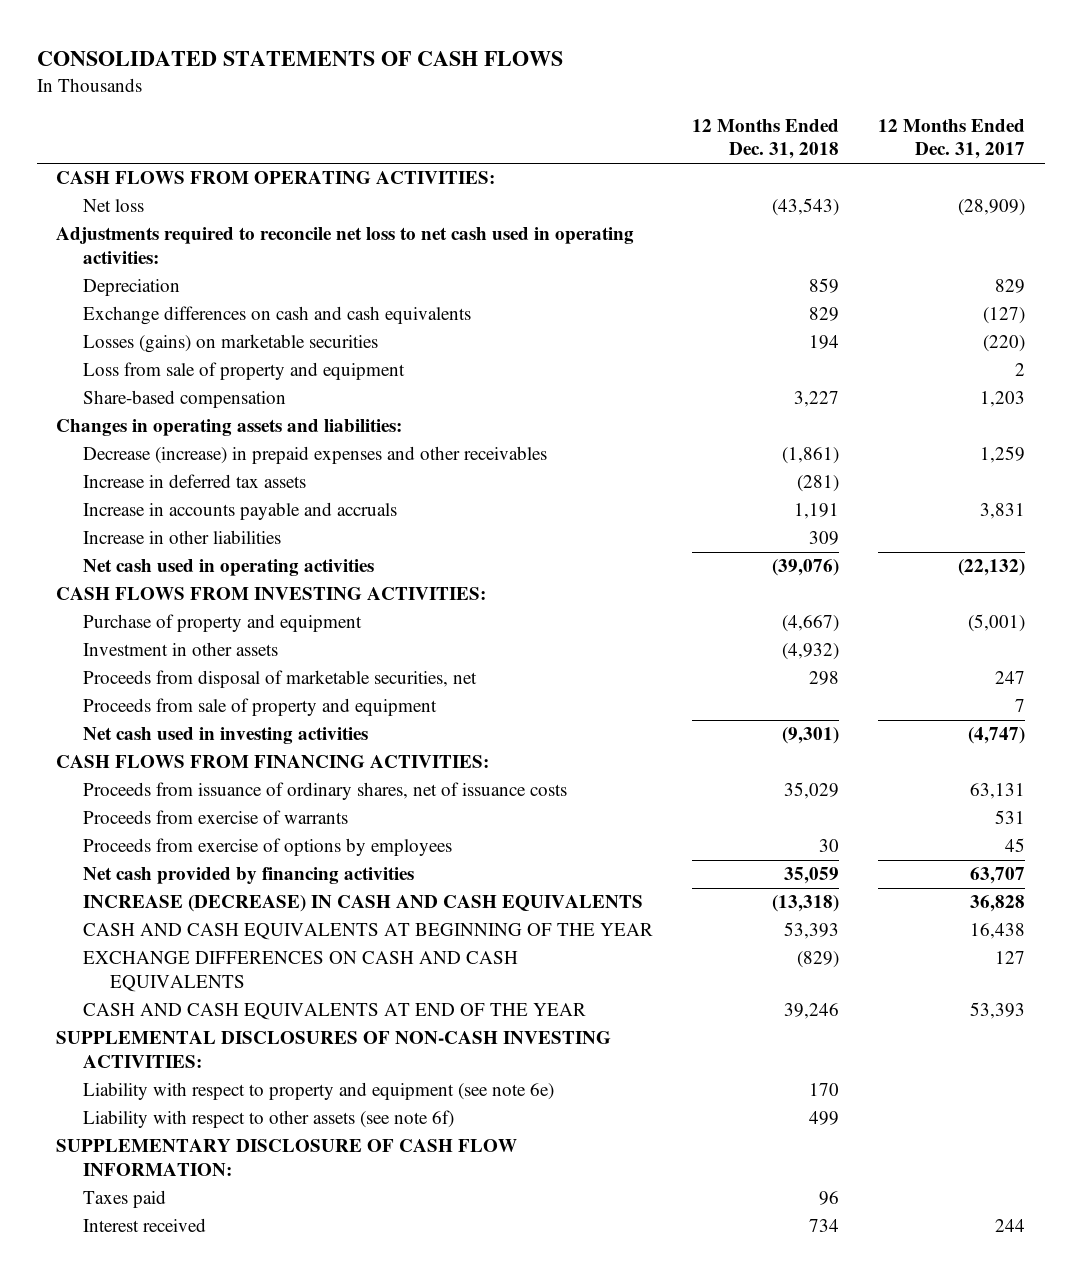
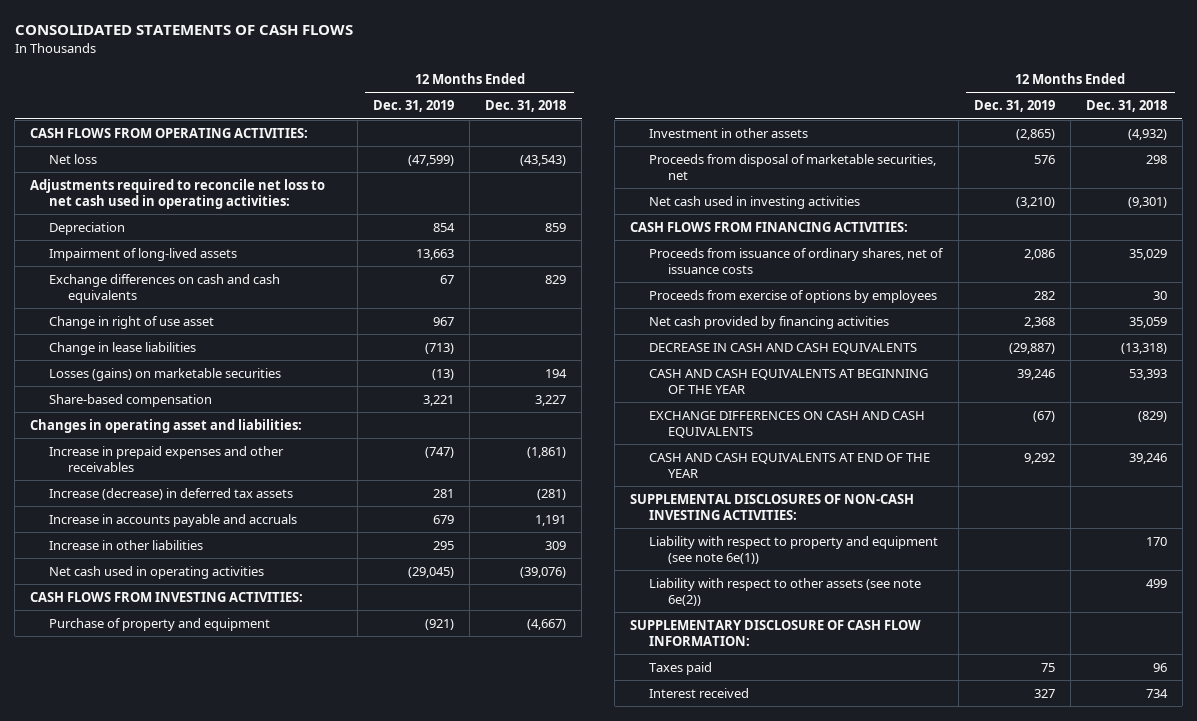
- | 12 Months Ended Dec. 31, 2018 | 12 Months Ended Dec. 31, 2017
+ | 12 Months Ended Dec. 31, 2019 | 12 Months Ended Dec. 31, 2018
+ Impairment of long-lived assets | 13,663 |
+ Change in right of use asset | 967 |
+ Change in lease liabilities | (713) |
- Loss from sale of property and equipment | | 2
- Changes in operating assets and liabilities:
- Decrease (increase) in prepaid expenses and other receivables | (1,861) | 1,259
- Increase in deferred tax assets | (281) |
+ Changes in operating asset and liabilities:
+ Increase in prepaid expenses and other receivables | (747) | (1,861)
+ Increase (decrease) in deferred tax assets | 281 | (281)
- Proceeds from sale of property and equipment | | 7
- Proceeds from exercise of warrants | | 531
- INCREASE (DECREASE) IN CASH AND CASH EQUIVALENTS | (13,318) | 36,828
+ DECREASE IN CASH AND CASH EQUIVALENTS | (29,887) | (13,318)
- Liability with respect to property and equipment (see note 6e) | 170 |
- Liability with respect to other assets (see note 6f) | 499 |
+ Liability with respect to property and equipment (see note 6e(1)) | | 170
+ Liability with respect to other assets (see note 6e(2)) | | 499

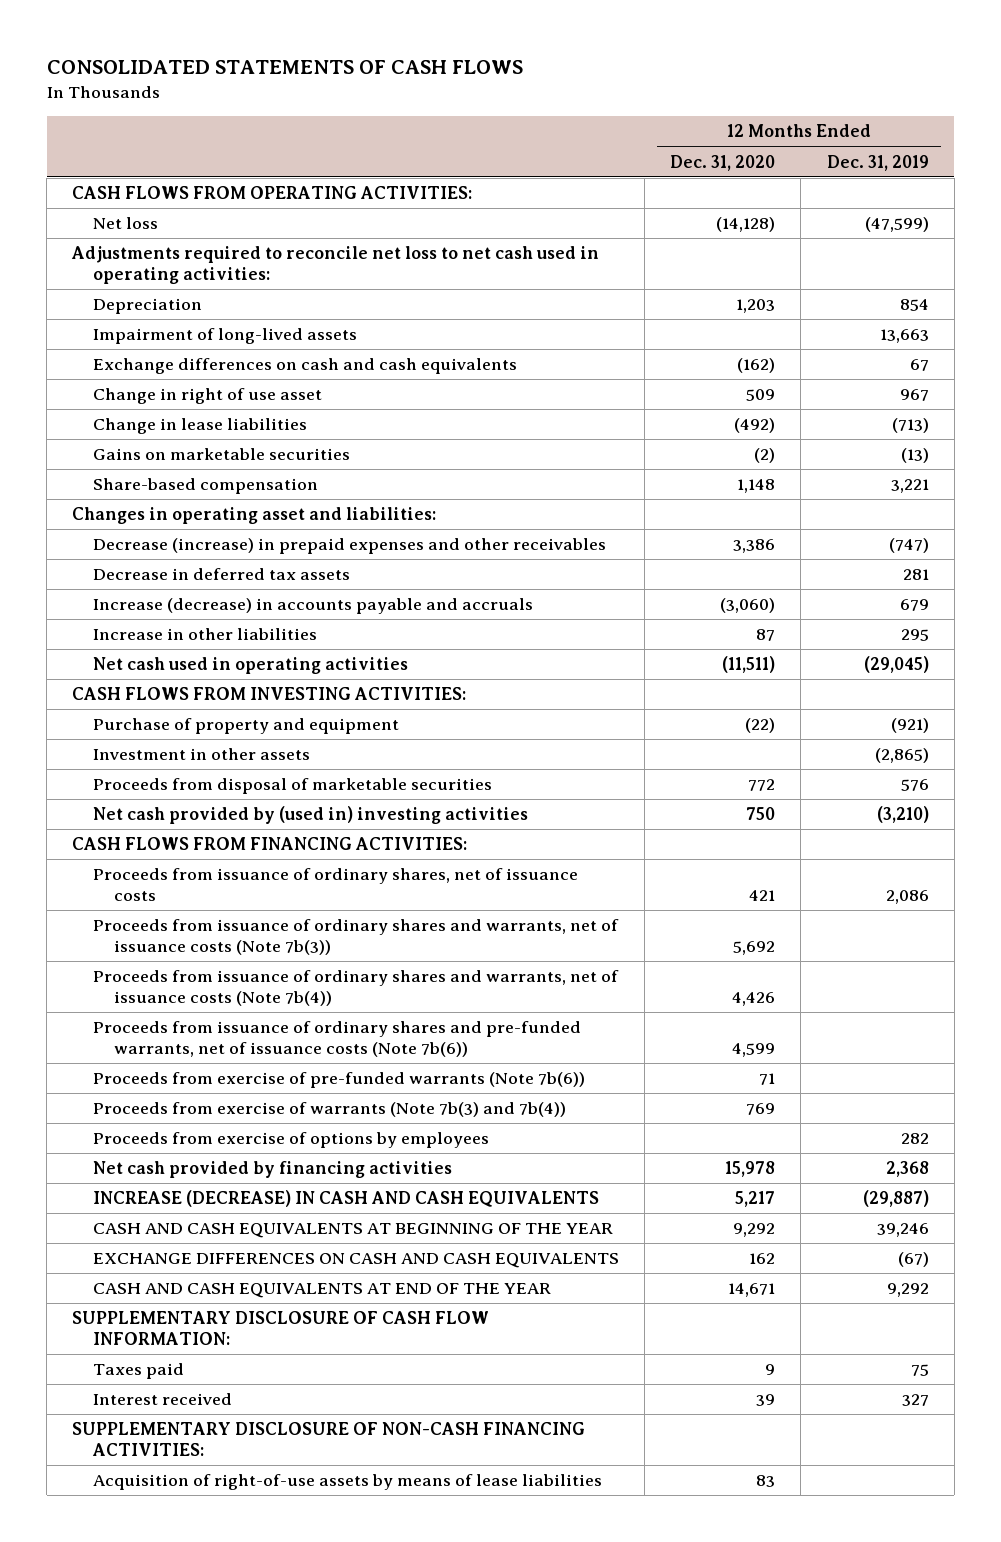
- | 12 Months Ended Dec. 31, 2019 | 12 Months Ended Dec. 31, 2018
+ | 12 Months Ended Dec. 31, 2020 | 12 Months Ended Dec. 31, 2019
- Losses (gains) on marketable securities | (13) | 194
+ Gains on marketable securities | (2) | (13)
- Increase in prepaid expenses and other receivables | (747) | (1,861)
- Increase (decrease) in deferred tax assets | 281 | (281)
- Increase in accounts payable and accruals | 679 | 1,191
+ Decrease (increase) in prepaid expenses and other receivables | 3,386 | (747)
+ Decrease in deferred tax assets | | 281
+ Increase (decrease) in accounts payable and accruals | (3,060) | 679
- Proceeds from disposal of marketable securities, net | 576 | 298
- Net cash used in investing activities | (3,210) | (9,301)
+ Proceeds from disposal of marketable securities | 772 | 576
+ Net cash provided by (used in) investing activities | 750 | (3,210)
+ Proceeds from issuance of ordinary shares and warrants, net of issuance costs (Note 7b(3)) | 5,692 |
+ Proceeds from issuance of ordinary shares and warrants, net of issuance costs (Note 7b(4)) | 4,426 |
+ Proceeds from issuance of ordinary shares and pre-funded warrants, net of issuance costs (Note 7b(6)) | 4,599 |
+ Proceeds from exercise of pre-funded warrants (Note 7b(6)) | 71 |
+ Proceeds from exercise of warrants (Note 7b(3) and 7b(4)) | 769 |
- DECREASE IN CASH AND CASH EQUIVALENTS | (29,887) | (13,318)
+ INCREASE (DECREASE) IN CASH AND CASH EQUIVALENTS | 5,217 | (29,887)
- SUPPLEMENTAL DISCLOSURES OF NON-CASH INVESTING ACTIVITIES:
- Liability with respect to property and equipment (see note 6e(1)) | | 170
- Liability with respect to other assets (see note 6e(2)) | | 499
+ SUPPLEMENTARY DISCLOSURE OF NON-CASH FINANCING ACTIVITIES:
+ Acquisition of right-of-use assets by means of lease liabilities | 83 |

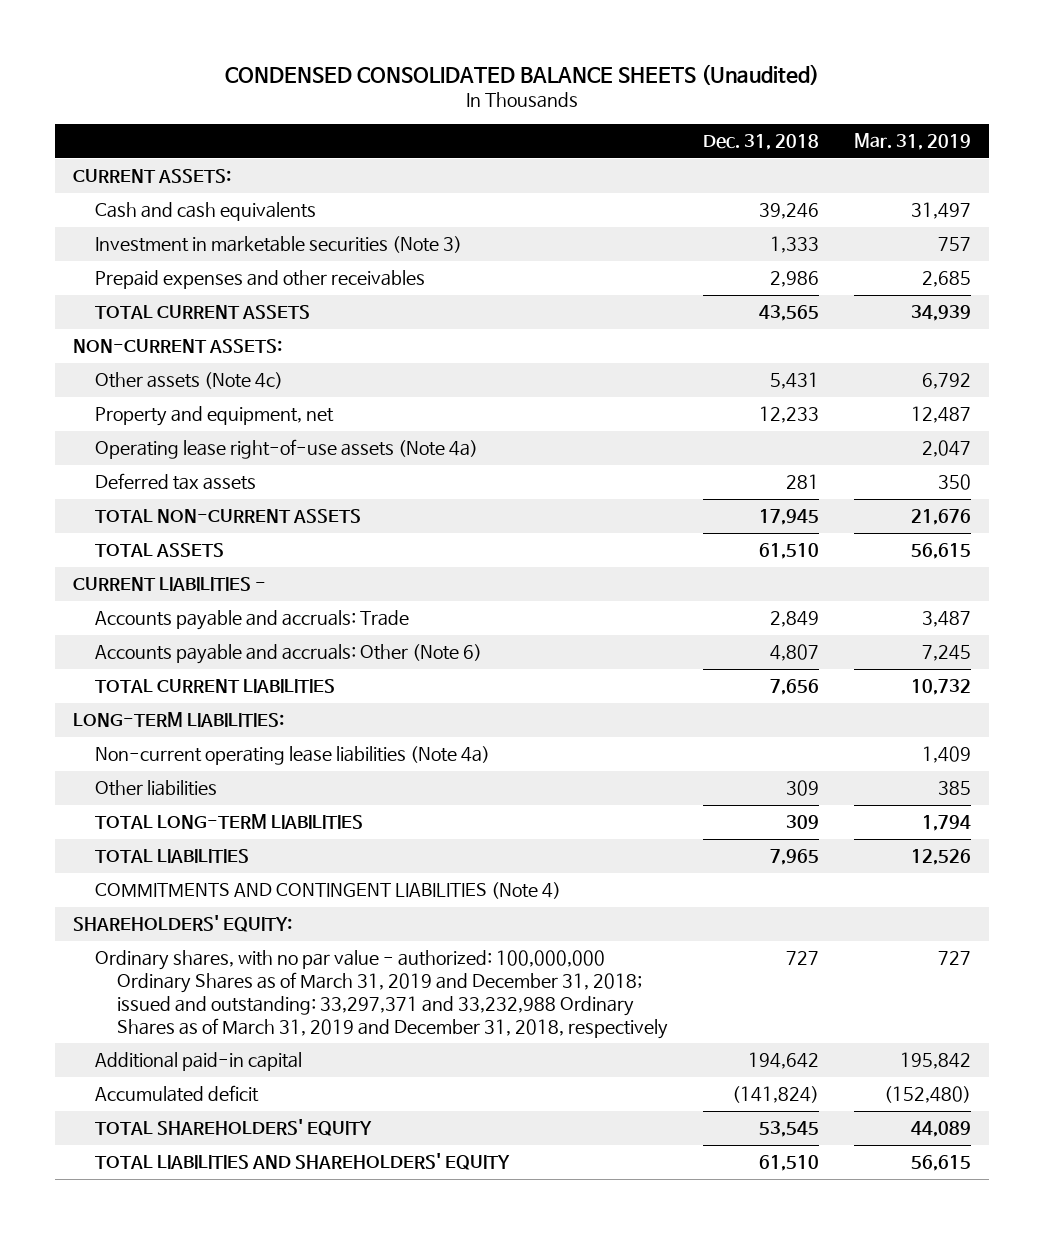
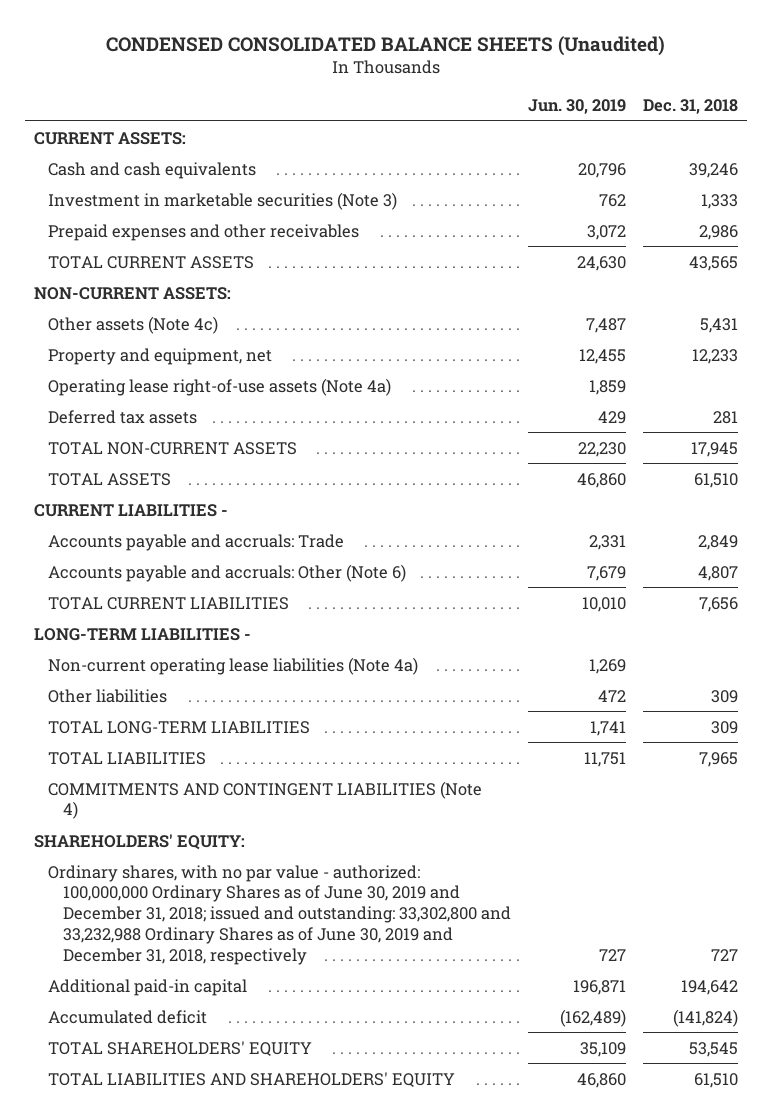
- | Dec. 31, 2018 | Mar. 31, 2019
+ | Jun. 30, 2019 | Dec. 31, 2018
- LONG-TERM LIABILITIES:
+ LONG-TERM LIABILITIES -
- Ordinary shares, with no par value - authorized: 100,000,000 Ordinary Shares as of March 31, 2019 and December 31, 2018; issued and outstanding: 33,297,371 and 33,232,988 Ordinary Shares as of March 31, 2019 and December 31, 2018, respectively | 727 | 727
+ Ordinary shares, with no par value - authorized: 100,000,000 Ordinary Shares as of June 30, 2019 and December 31, 2018; issued and outstanding: 33,302,800 and 33,232,988 Ordinary Shares as of June 30, 2019 and December 31, 2018, respectively | 727 | 727

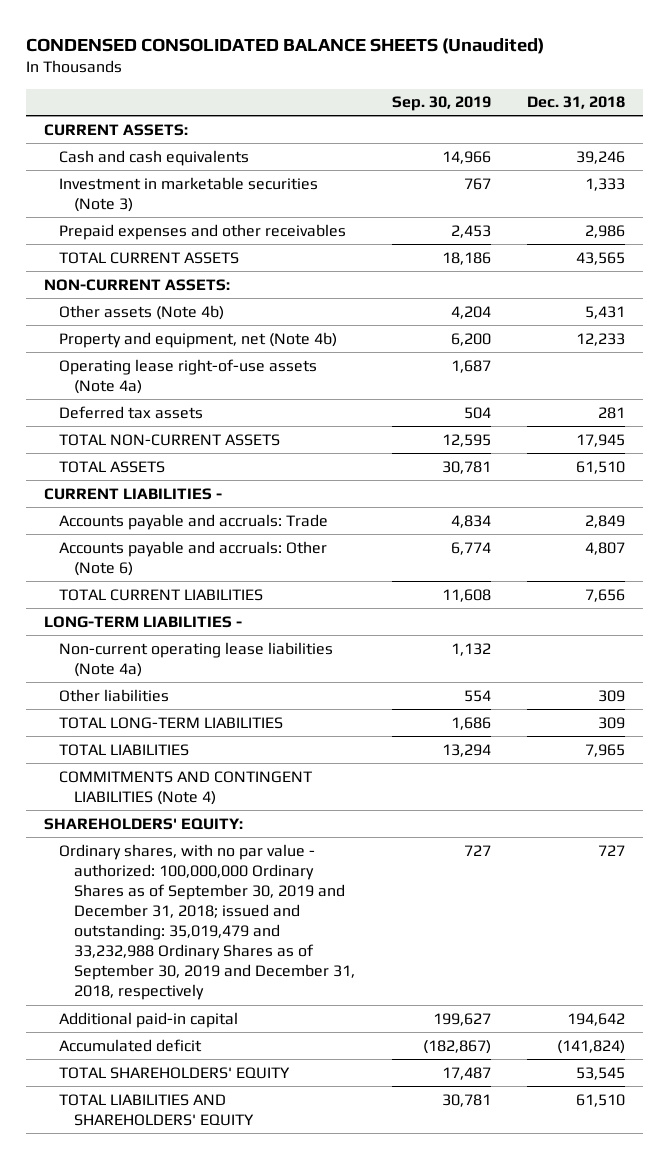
- | Jun. 30, 2019 | Dec. 31, 2018
+ | Sep. 30, 2019 | Dec. 31, 2018
- Other assets (Note 4c) | 7,487 | 5,431
- Property and equipment, net | 12,455 | 12,233
+ Other assets (Note 4b) | 4,204 | 5,431
+ Property and equipment, net (Note 4b) | 6,200 | 12,233
- Ordinary shares, with no par value - authorized: 100,000,000 Ordinary Shares as of June 30, 2019 and December 31, 2018; issued and outstanding: 33,302,800 and 33,232,988 Ordinary Shares as of June 30, 2019 and December 31, 2018, respectively | 727 | 727
+ Ordinary shares, with no par value - authorized: 100,000,000 Ordinary Shares as of September 30, 2019 and December 31, 2018; issued and outstanding: 35,019,479 and 33,232,988 Ordinary Shares as of September 30, 2019 and December 31, 2018, respectively | 727 | 727

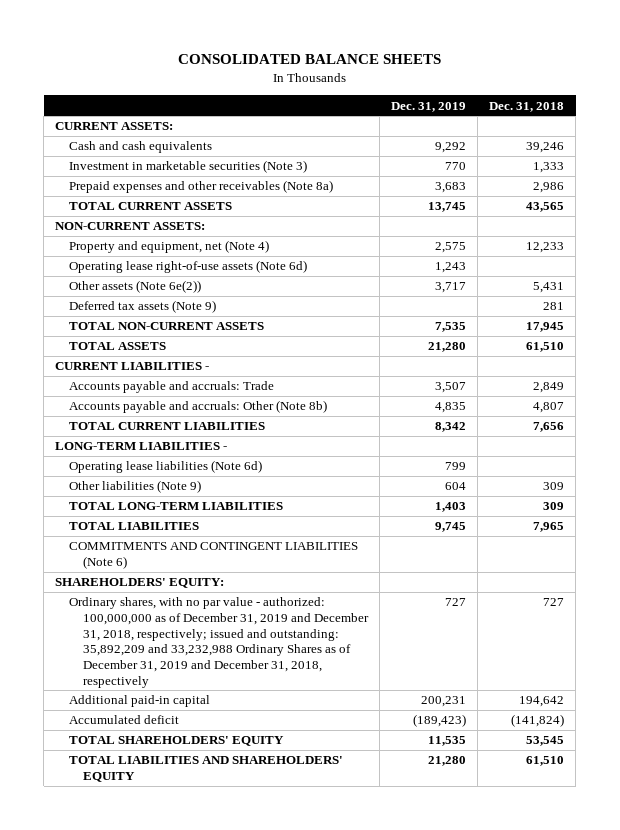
- CONDENSED CONSOLIDATED BALANCE SHEETS (Unaudited)
+ CONSOLIDATED BALANCE SHEETS
- | Sep. 30, 2019 | Dec. 31, 2018
+ | Dec. 31, 2019 | Dec. 31, 2018
- Prepaid expenses and other receivables | 2,453 | 2,986
+ Prepaid expenses and other receivables (Note 8a) | 3,683 | 2,986
- Other assets (Note 4b) | 4,204 | 5,431
- Property and equipment, net (Note 4b) | 6,200 | 12,233
- Operating lease right-of-use assets (Note 4a) | 1,687 |
- Deferred tax assets | 504 | 281
+ Property and equipment, net (Note 4) | 2,575 | 12,233
+ Operating lease right-of-use assets (Note 6d) | 1,243 |
+ Other assets (Note 6e(2)) | 3,717 | 5,431
+ Deferred tax assets (Note 9) | | 281
- Accounts payable and accruals: Other (Note 6) | 6,774 | 4,807
+ Accounts payable and accruals: Other (Note 8b) | 4,835 | 4,807
- Non-current operating lease liabilities (Note 4a) | 1,132 |
- Other liabilities | 554 | 309
+ Operating lease liabilities (Note 6d) | 799 |
+ Other liabilities (Note 9) | 604 | 309
- COMMITMENTS AND CONTINGENT LIABILITIES (Note 4)
+ COMMITMENTS AND CONTINGENT LIABILITIES (Note 6)
- Ordinary shares, with no par value - authorized: 100,000,000 Ordinary Shares as of September 30, 2019 and December 31, 2018; issued and outstanding: 35,019,479 and 33,232,988 Ordinary Shares as of September 30, 2019 and December 31, 2018, respectively | 727 | 727
+ Ordinary shares, with no par value - authorized: 100,000,000 as of December 31, 2019 and December 31, 2018, respectively; issued and outstanding: 35,892,209 and 33,232,988 Ordinary Shares as of December 31, 2019 and December 31, 2018, respectively | 727 | 727

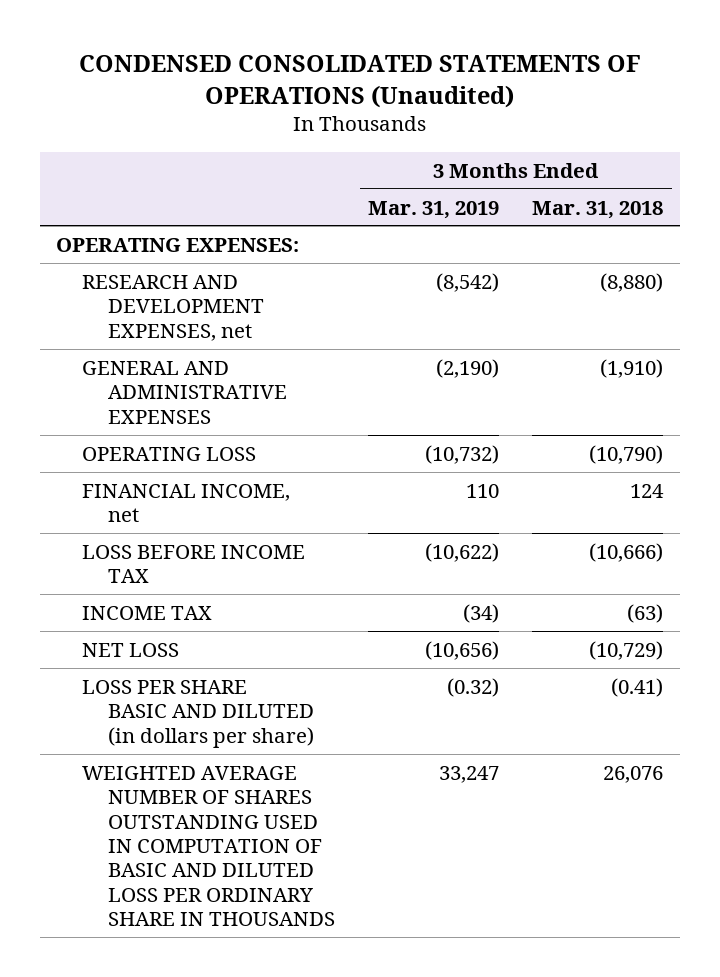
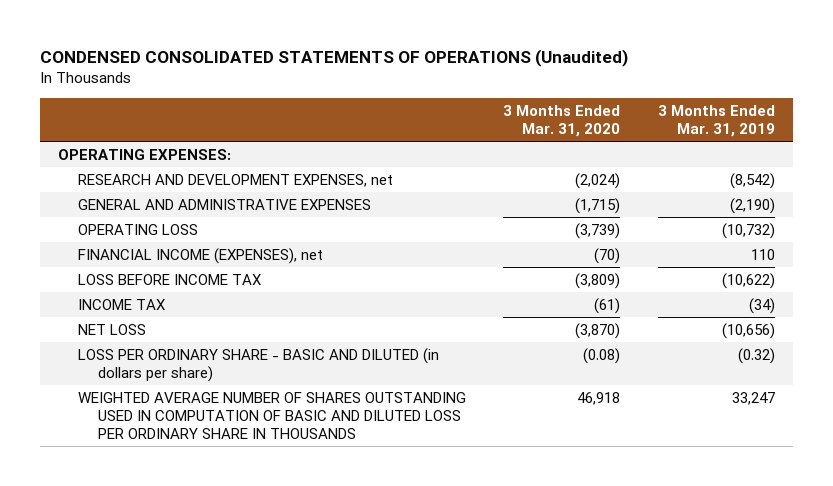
- | 3 Months Ended Mar. 31, 2019 | 3 Months Ended Mar. 31, 2018
+ | 3 Months Ended Mar. 31, 2020 | 3 Months Ended Mar. 31, 2019
- FINANCIAL INCOME, net | 110 | 124
+ FINANCIAL INCOME (EXPENSES), net | (70) | 110
- LOSS PER SHARE BASIC AND DILUTED (in dollars per share) | (0.32) | (0.41)
+ LOSS PER ORDINARY SHARE - BASIC AND DILUTED (in dollars per share) | (0.08) | (0.32)

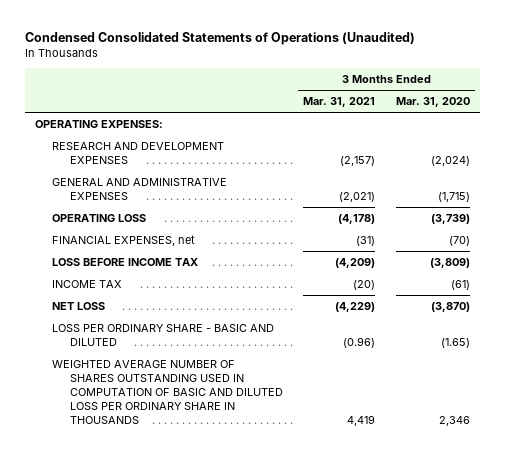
- CONDENSED CONSOLIDATED STATEMENTS OF OPERATIONS (Unaudited)
+ Condensed Consolidated Statements of Operations (Unaudited)
- | 3 Months Ended Mar. 31, 2020 | 3 Months Ended Mar. 31, 2019
+ | 3 Months Ended Mar. 31, 2021 | 3 Months Ended Mar. 31, 2020
- RESEARCH AND DEVELOPMENT EXPENSES, net | (2,024) | (8,542)
+ RESEARCH AND DEVELOPMENT EXPENSES | (2,157) | (2,024)
- FINANCIAL INCOME (EXPENSES), net | (70) | 110
+ FINANCIAL EXPENSES, net | (31) | (70)
- LOSS PER ORDINARY SHARE - BASIC AND DILUTED (in dollars per share) | (0.08) | (0.32)
- WEIGHTED AVERAGE NUMBER OF SHARES OUTSTANDING USED IN COMPUTATION OF BASIC AND DILUTED LOSS PER ORDINARY SHARE IN THOUSANDS | 46,918 | 33,247
+ LOSS PER ORDINARY SHARE - BASIC AND DILUTED | (0.96) | (1.65)
+ WEIGHTED AVERAGE NUMBER OF SHARES OUTSTANDING USED IN COMPUTATION OF BASIC AND DILUTED LOSS PER ORDINARY SHARE IN THOUSANDS | 4,419 | 2,346

